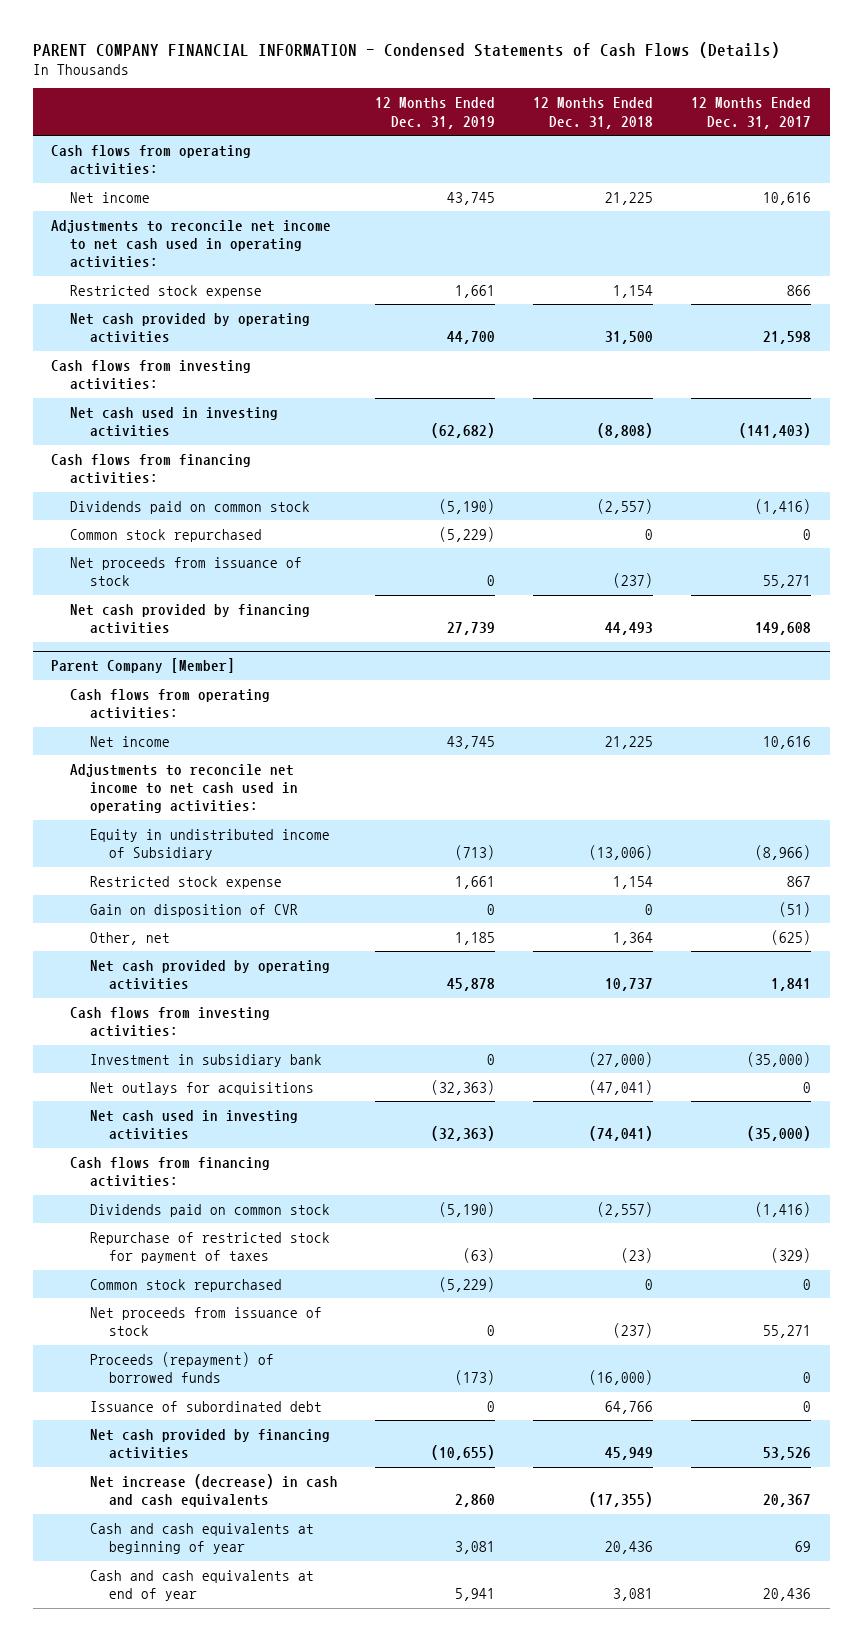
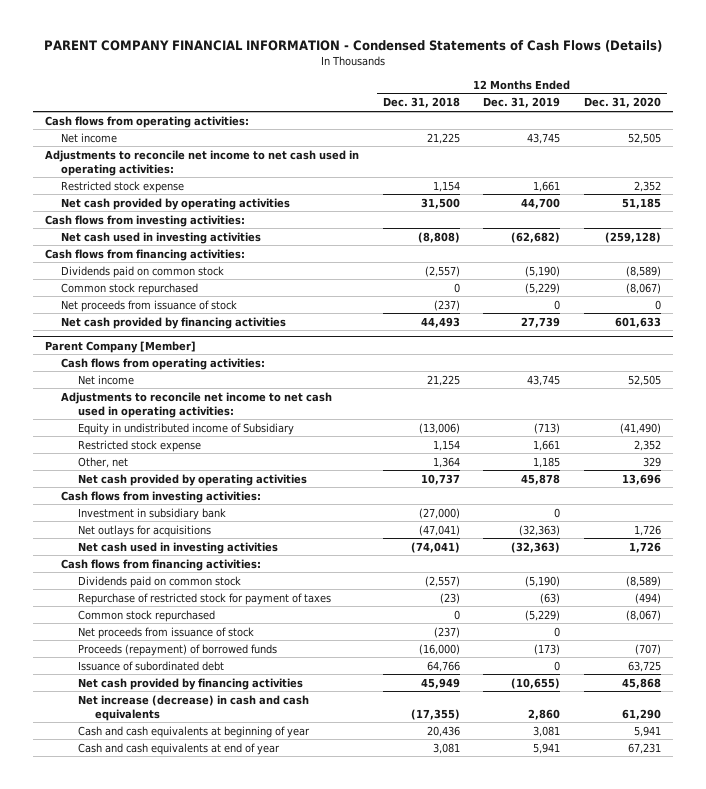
- | 12 Months Ended Dec. 31, 2019 | 12 Months Ended Dec. 31, 2018 | 12 Months Ended Dec. 31, 2017
+ | 12 Months Ended Dec. 31, 2018 | 12 Months Ended Dec. 31, 2019 | 12 Months Ended Dec. 31, 2020
@ Parent Company [Member]
- Gain on disposition of CVR | 0 | 0 | (51)

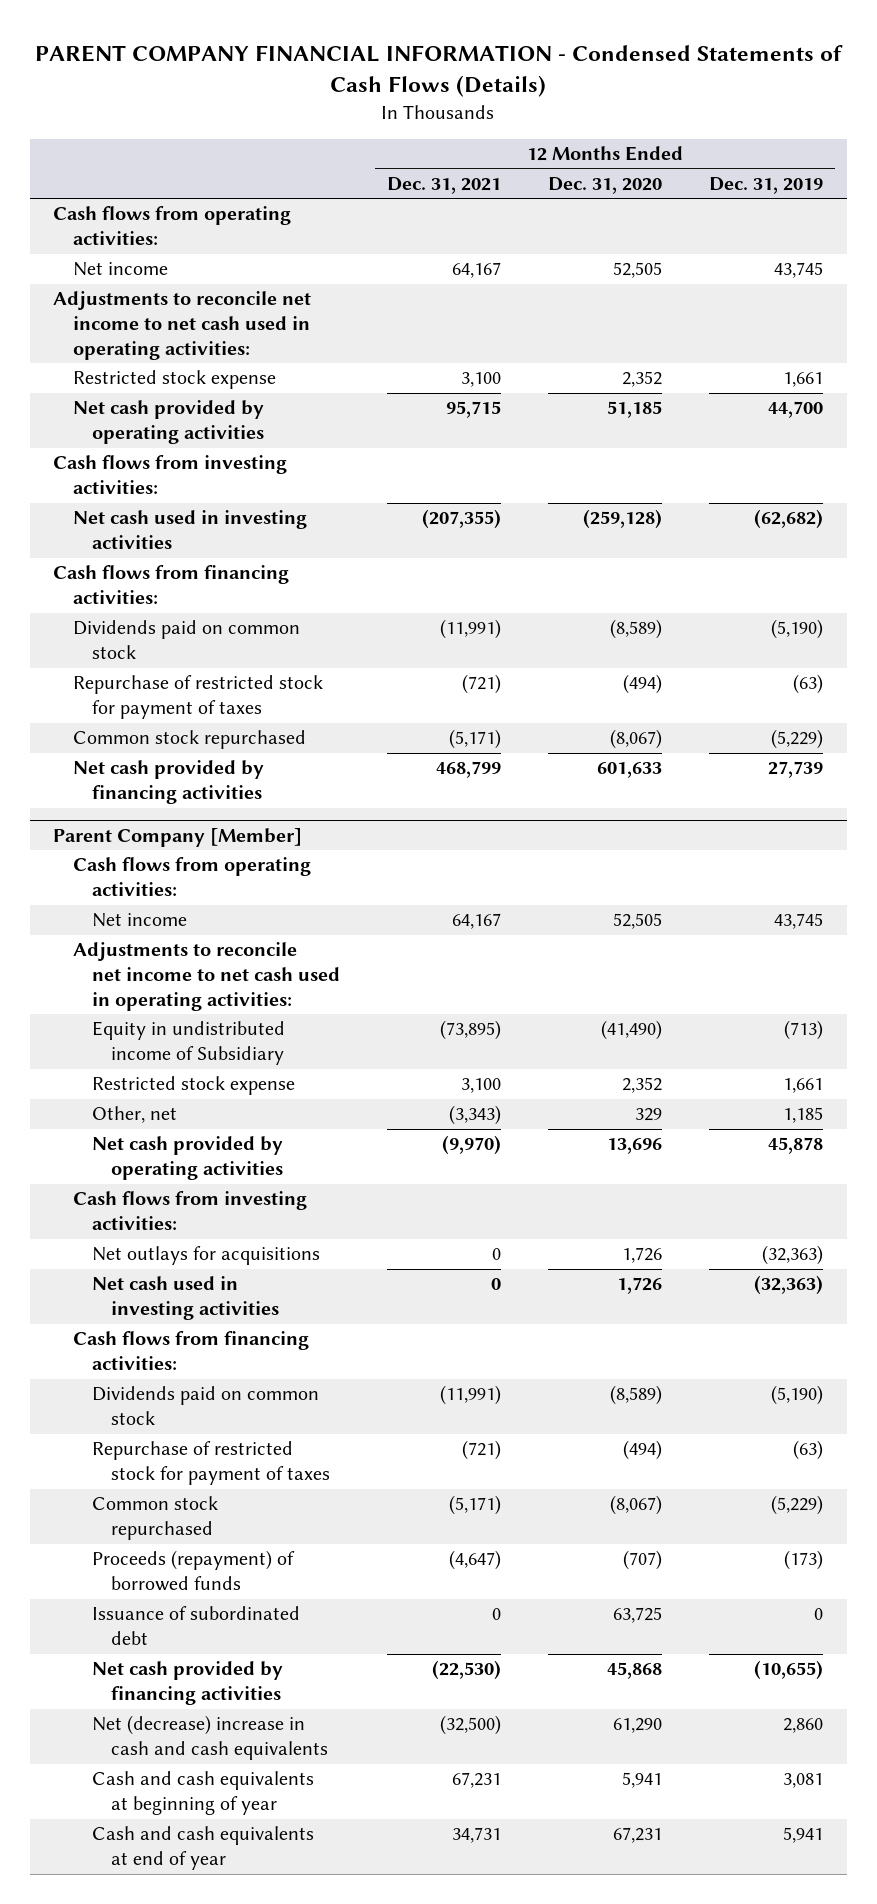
- | 12 Months Ended Dec. 31, 2018 | 12 Months Ended Dec. 31, 2019 | 12 Months Ended Dec. 31, 2020
+ | 12 Months Ended Dec. 31, 2021 | 12 Months Ended Dec. 31, 2020 | 12 Months Ended Dec. 31, 2019
+ Repurchase of restricted stock for payment of taxes | (721) | (494) | (63)
- Net proceeds from issuance of stock | (237) | 0 | 0
@ Parent Company [Member]
- Investment in subsidiary bank | (27,000) | 0 |
- Net proceeds from issuance of stock | (237) | 0 |
- Net increase (decrease) in cash and cash equivalents | (17,355) | 2,860 | 61,290
+ Net (decrease) increase in cash and cash equivalents | (32,500) | 61,290 | 2,860

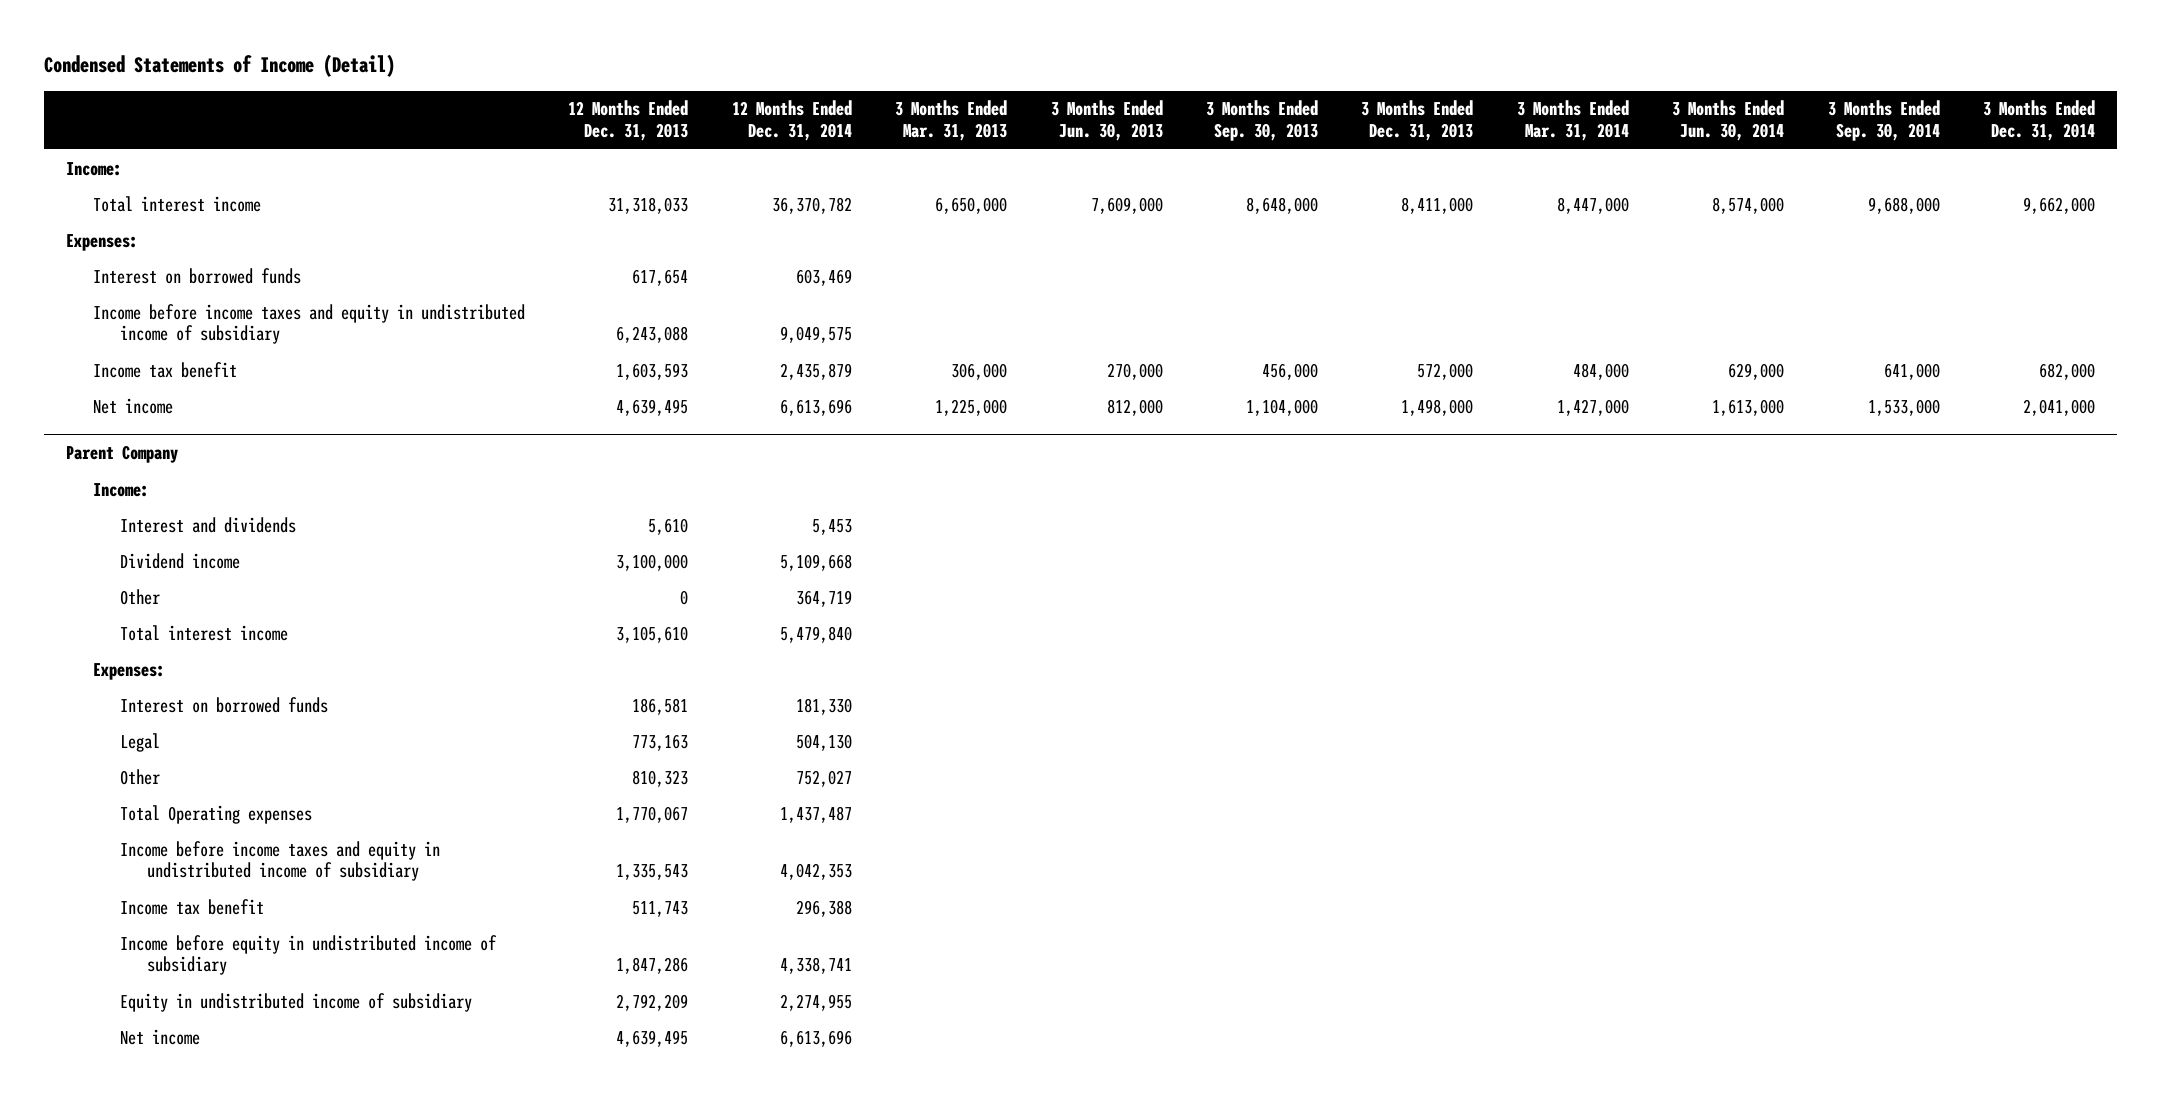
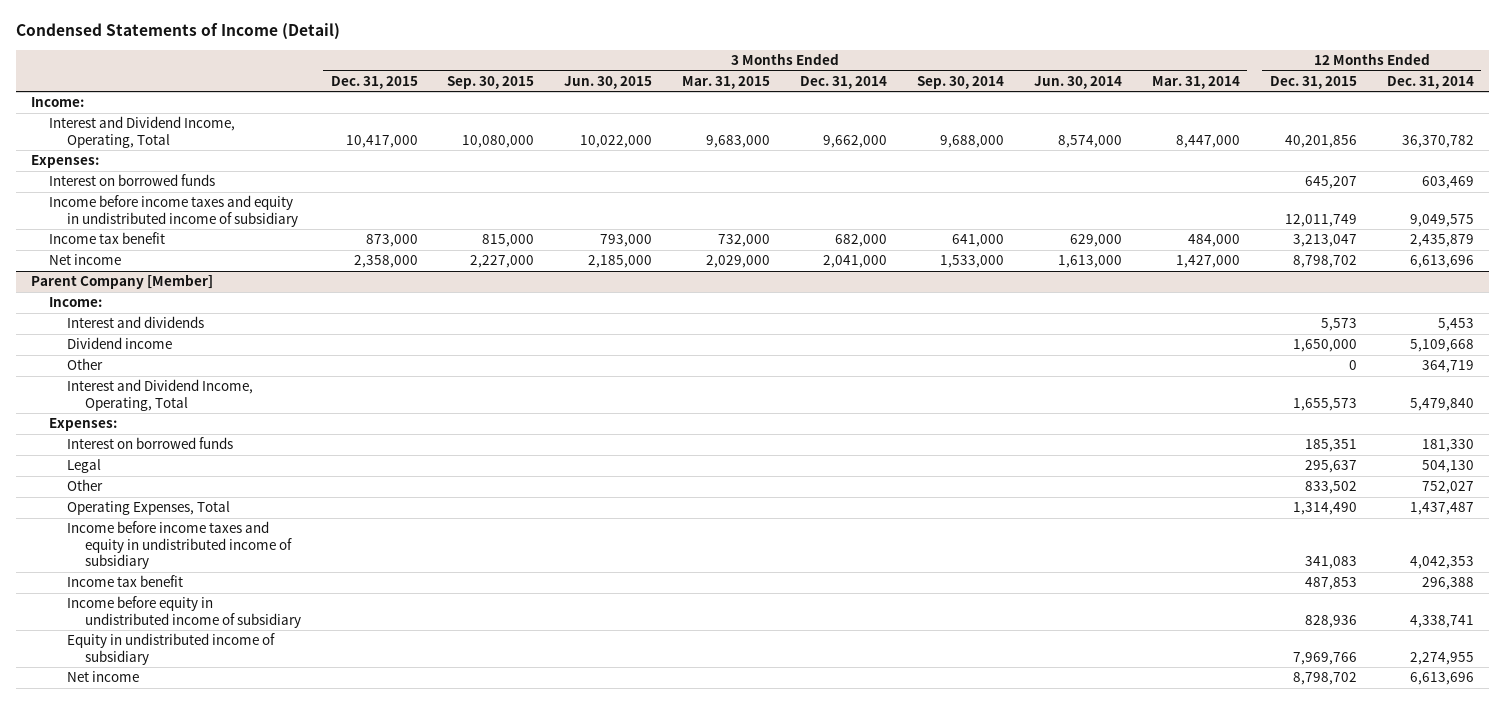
- | 12 Months Ended Dec. 31, 2013 | 12 Months Ended Dec. 31, 2014 | 3 Months Ended Mar. 31, 2013 | 3 Months Ended Jun. 30, 2013 | 3 Months Ended Sep. 30, 2013 | 3 Months Ended Dec. 31, 2013 | 3 Months Ended Mar. 31, 2014 | 3 Months Ended Jun. 30, 2014 | 3 Months Ended Sep. 30, 2014 | 3 Months Ended Dec. 31, 2014
+ | 3 Months Ended Dec. 31, 2015 | 3 Months Ended Sep. 30, 2015 | 3 Months Ended Jun. 30, 2015 | 3 Months Ended Mar. 31, 2015 | 3 Months Ended Dec. 31, 2014 | 3 Months Ended Sep. 30, 2014 | 3 Months Ended Jun. 30, 2014 | 3 Months Ended Mar. 31, 2014 | 12 Months Ended Dec. 31, 2015 | 12 Months Ended Dec. 31, 2014
- Total interest income | 31,318,033 | 36,370,782 | 6,650,000 | 7,609,000 | 8,648,000 | 8,411,000 | 8,447,000 | 8,574,000 | 9,688,000 | 9,662,000
+ Interest and Dividend Income, Operating, Total | 10,417,000 | 10,080,000 | 10,022,000 | 9,683,000 | 9,662,000 | 9,688,000 | 8,574,000 | 8,447,000 | 40,201,856 | 36,370,782
- Parent Company
+ Parent Company [Member]
- Total interest income | 3,105,610 | 5,479,840 | | | | | | | |
+ Interest and Dividend Income, Operating, Total | | | | | | | | | 1,655,573 | 5,479,840
- Total Operating expenses | 1,770,067 | 1,437,487 | | | | | | | |
+ Operating Expenses, Total | | | | | | | | | 1,314,490 | 1,437,487

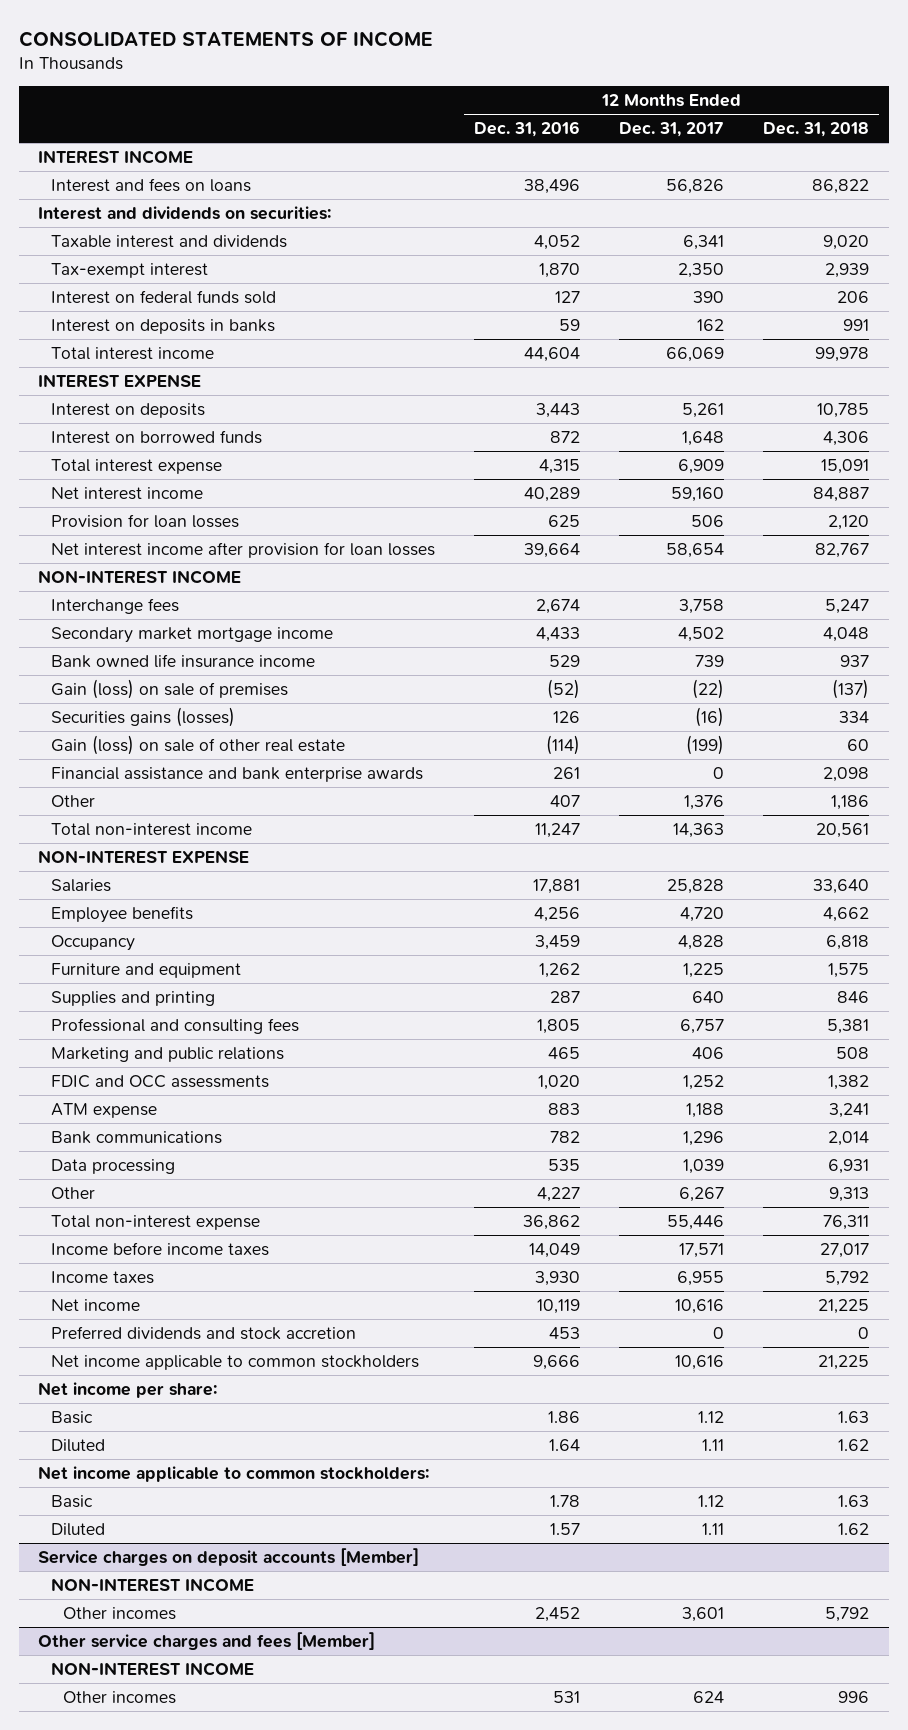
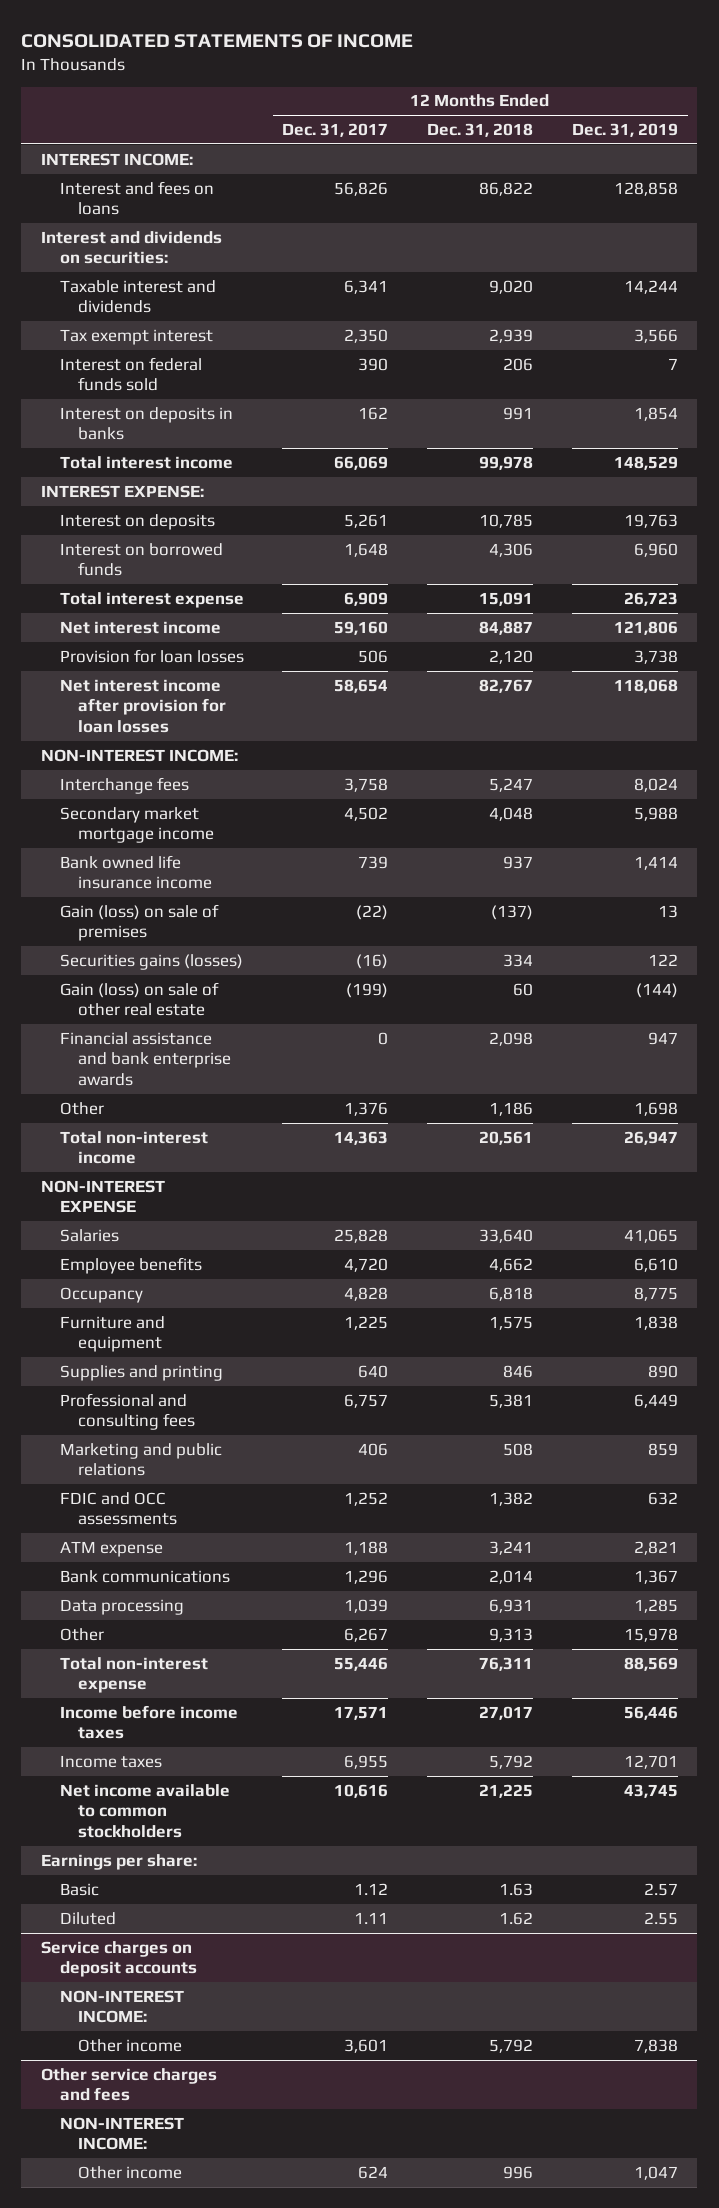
- | 12 Months Ended Dec. 31, 2016 | 12 Months Ended Dec. 31, 2017 | 12 Months Ended Dec. 31, 2018
+ | 12 Months Ended Dec. 31, 2017 | 12 Months Ended Dec. 31, 2018 | 12 Months Ended Dec. 31, 2019
- INTEREST INCOME
+ INTEREST INCOME:
- Tax-exempt interest | 1,870 | 2,350 | 2,939
+ Tax exempt interest | 2,350 | 2,939 | 3,566
- INTEREST EXPENSE
+ INTEREST EXPENSE:
- NON-INTEREST INCOME
+ NON-INTEREST INCOME:
- Net income | 10,119 | 10,616 | 21,225
- Preferred dividends and stock accretion | 453 | 0 | 0
- Net income applicable to common stockholders | 9,666 | 10,616 | 21,225
- Net income per share:
- Basic | 1.86 | 1.12 | 1.63
- Diluted | 1.64 | 1.11 | 1.62
- Net income applicable to common stockholders:
+ Net income available to common stockholders | 10,616 | 21,225 | 43,745
+ Earnings per share:
- Service charges on deposit accounts [Member]
- NON-INTEREST INCOME
- Other incomes | 2,452 | 3,601 | 5,792
- Other service charges and fees [Member]
- NON-INTEREST INCOME
- Other incomes | 531 | 624 | 996
+ Service charges on deposit accounts
+ NON-INTEREST INCOME:
+ Other income | 3,601 | 5,792 | 7,838
+ Other service charges and fees
+ NON-INTEREST INCOME:
+ Other income | 624 | 996 | 1,047

